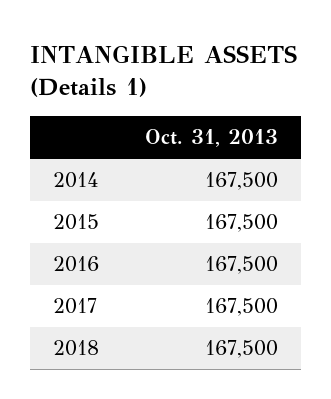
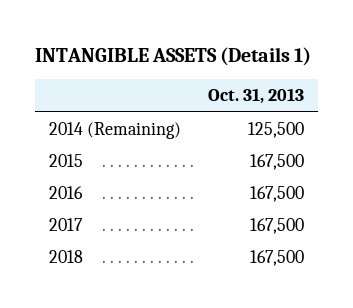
- 2014 | 167,500
+ 2014 (Remaining) | 125,500

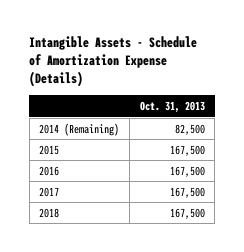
- INTANGIBLE ASSETS (Details 1)
+ Intangible Assets - Schedule of Amortization Expense (Details)
- 2014 (Remaining) | 125,500
+ 2014 (Remaining) | 82,500

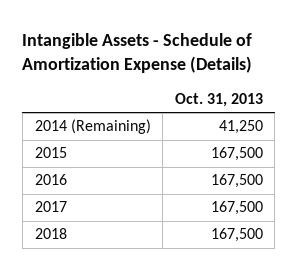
- 2014 (Remaining) | 82,500
+ 2014 (Remaining) | 41,250

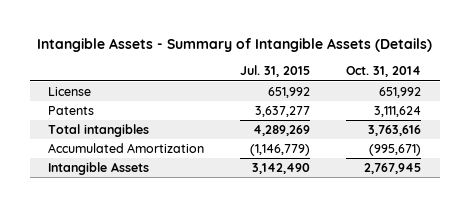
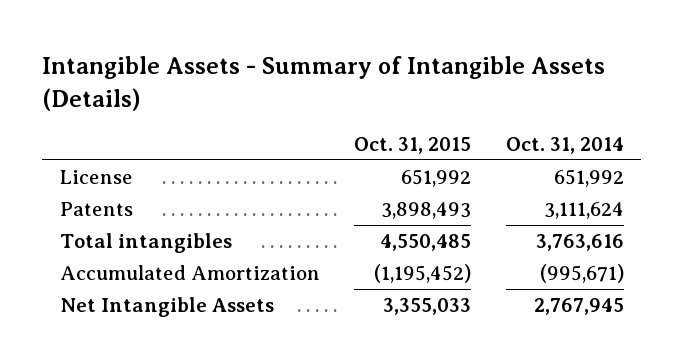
- | Jul. 31, 2015 | Oct. 31, 2014
+ | Oct. 31, 2015 | Oct. 31, 2014
- Intangible Assets | 3,142,490 | 2,767,945
+ Net Intangible Assets | 3,355,033 | 2,767,945

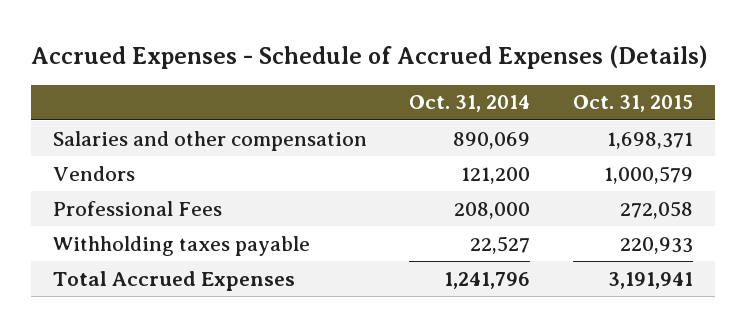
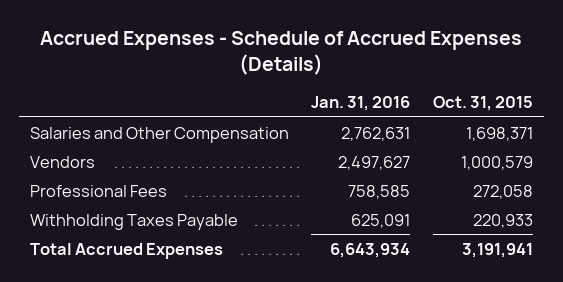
- | Oct. 31, 2014 | Oct. 31, 2015
+ | Jan. 31, 2016 | Oct. 31, 2015
- Salaries and other compensation | 890,069 | 1,698,371
+ Salaries and Other Compensation | 2,762,631 | 1,698,371
- Withholding taxes payable | 22,527 | 220,933
+ Withholding Taxes Payable | 625,091 | 220,933

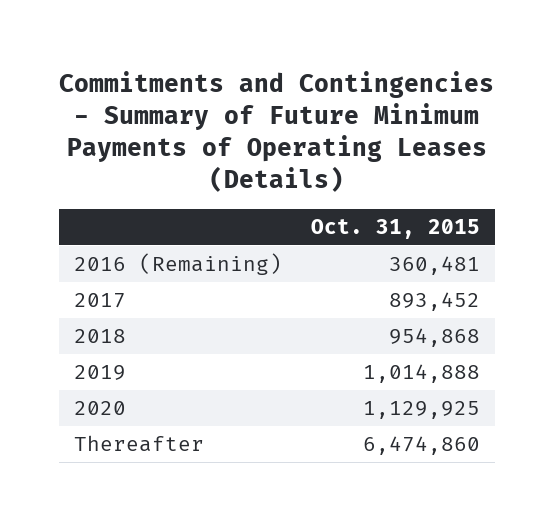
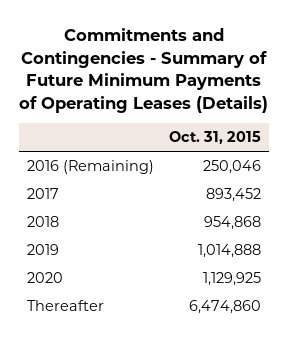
- 2016 (Remaining) | 360,481
+ 2016 (Remaining) | 250,046

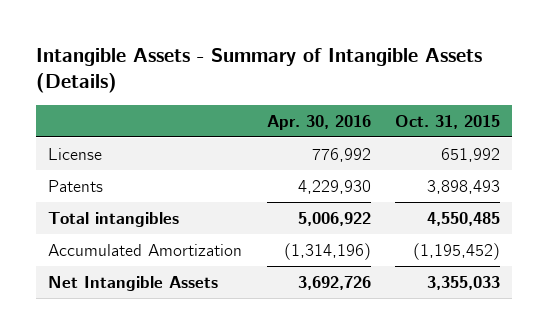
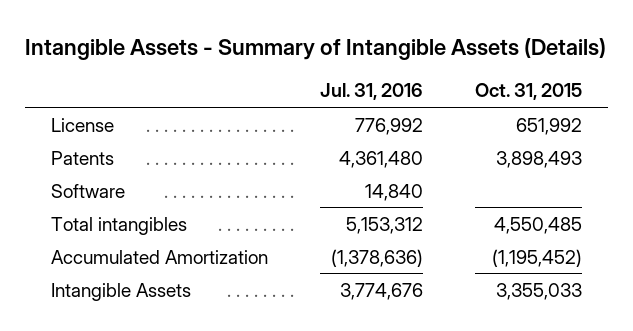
- | Apr. 30, 2016 | Oct. 31, 2015
+ | Jul. 31, 2016 | Oct. 31, 2015
+ Software | 14,840 |
- Net Intangible Assets | 3,692,726 | 3,355,033
+ Intangible Assets | 3,774,676 | 3,355,033

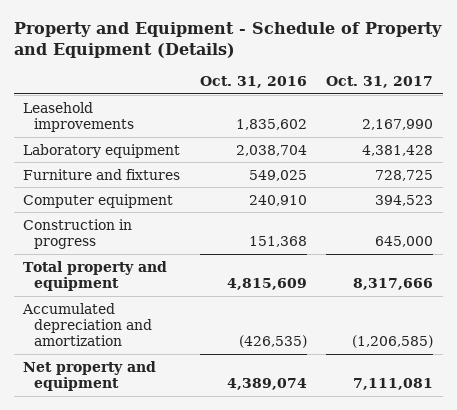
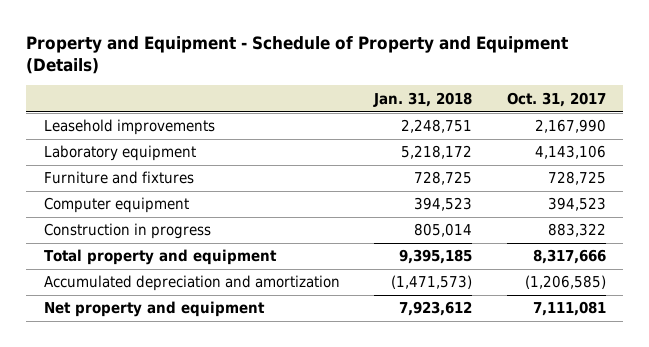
- | Oct. 31, 2016 | Oct. 31, 2017
+ | Jan. 31, 2018 | Oct. 31, 2017
- Laboratory equipment | 2,038,704 | 4,381,428
+ Laboratory equipment | 5,218,172 | 4,143,106
- Construction in progress | 151,368 | 645,000
+ Construction in progress | 805,014 | 883,322

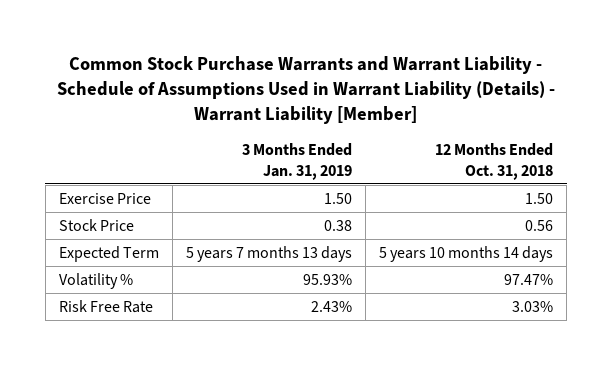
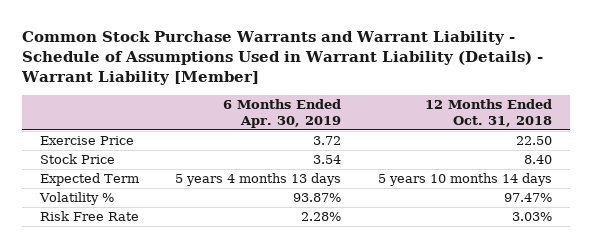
- | 3 Months Ended Jan. 31, 2019 | 12 Months Ended Oct. 31, 2018
+ | 6 Months Ended Apr. 30, 2019 | 12 Months Ended Oct. 31, 2018
- Exercise Price | 1.50 | 1.50
- Stock Price | 0.38 | 0.56
+ Exercise Price | 3.72 | 22.50
+ Stock Price | 3.54 | 8.40

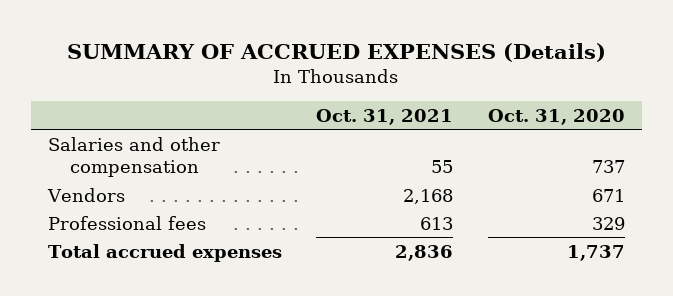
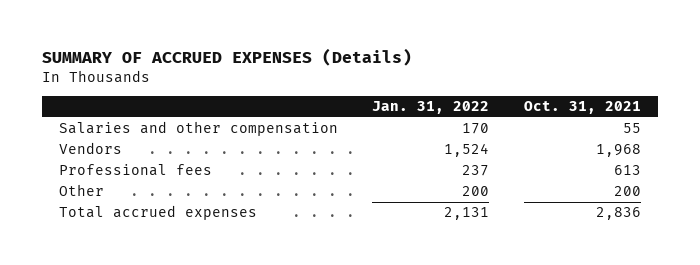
- | Oct. 31, 2021 | Oct. 31, 2020
+ | Jan. 31, 2022 | Oct. 31, 2021
- Vendors | 2,168 | 671
+ Vendors | 1,524 | 1,968
+ Other | 200 | 200

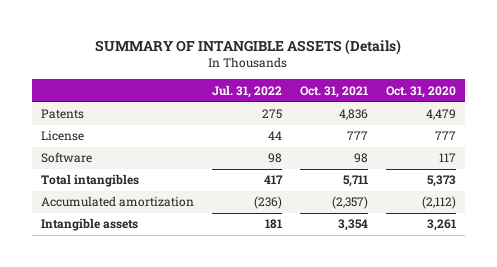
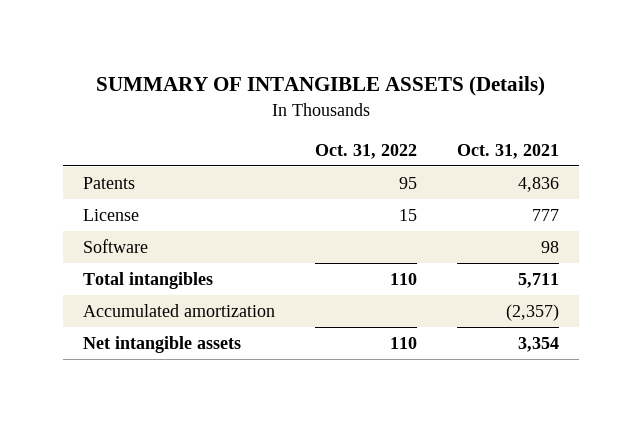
- | Jul. 31, 2022 | Oct. 31, 2021 | Oct. 31, 2020
+ | Oct. 31, 2022 | Oct. 31, 2021
- Intangible assets | 181 | 3,354 | 3,261
+ Net intangible assets | 110 | 3,354

